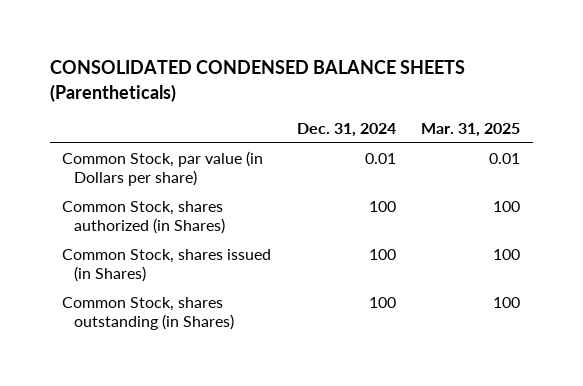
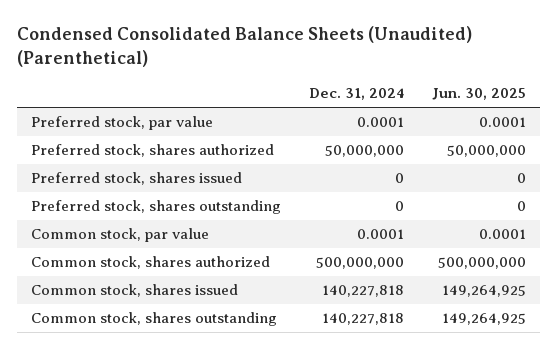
- CONSOLIDATED CONDENSED BALANCE SHEETS (Parentheticals)
+ Condensed Consolidated Balance Sheets (Unaudited) (Parenthetical)
- | Dec. 31, 2024 | Mar. 31, 2025
+ | Dec. 31, 2024 | Jun. 30, 2025
- Common Stock, par value (in Dollars per share) | 0.01 | 0.01
- Common Stock, shares authorized (in Shares) | 100 | 100
- Common Stock, shares issued (in Shares) | 100 | 100
- Common Stock, shares outstanding (in Shares) | 100 | 100
+ Preferred stock, par value | 0.0001 | 0.0001
+ Preferred stock, shares authorized | 50,000,000 | 50,000,000
+ Preferred stock, shares issued | 0 | 0
+ Preferred stock, shares outstanding | 0 | 0
+ Common stock, par value | 0.0001 | 0.0001
+ Common stock, shares authorized | 500,000,000 | 500,000,000
+ Common stock, shares issued | 140,227,818 | 149,264,925
+ Common stock, shares outstanding | 140,227,818 | 149,264,925

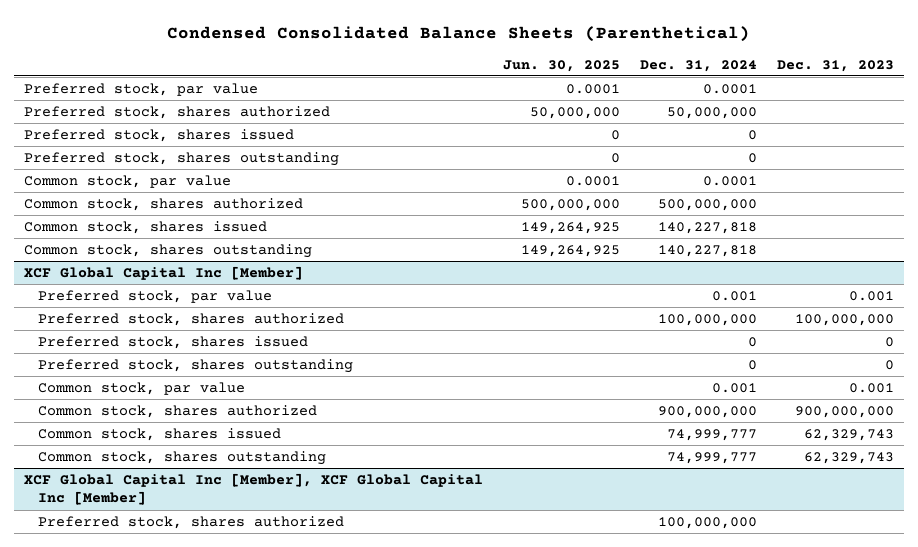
- Condensed Consolidated Balance Sheets (Unaudited) (Parenthetical)
+ Condensed Consolidated Balance Sheets (Parenthetical)
- | Dec. 31, 2024 | Jun. 30, 2025
+ | Jun. 30, 2025 | Dec. 31, 2024 | Dec. 31, 2023
+ XCF Global Capital Inc [Member]
+ Preferred stock, par value | | 0.001 | 0.001
+ Preferred stock, shares authorized | | 100,000,000 | 100,000,000
+ Preferred stock, shares issued | | 0 | 0
+ Preferred stock, shares outstanding | | 0 | 0
+ Common stock, par value | | 0.001 | 0.001
+ Common stock, shares authorized | | 900,000,000 | 900,000,000
+ Common stock, shares issued | | 74,999,777 | 62,329,743
+ Common stock, shares outstanding | | 74,999,777 | 62,329,743
+ XCF Global Capital Inc [Member], XCF Global Capital Inc [Member]
+ Preferred stock, shares authorized | | 100,000,000 |

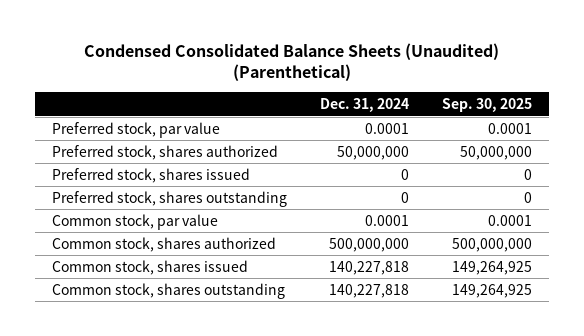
- Condensed Consolidated Balance Sheets (Parenthetical)
+ Condensed Consolidated Balance Sheets (Unaudited) (Parenthetical)
- | Jun. 30, 2025 | Dec. 31, 2024 | Dec. 31, 2023
+ | Dec. 31, 2024 | Sep. 30, 2025
- XCF Global Capital Inc [Member]
- Preferred stock, par value | | 0.001 | 0.001
- Preferred stock, shares authorized | | 100,000,000 | 100,000,000
- Preferred stock, shares issued | | 0 | 0
- Preferred stock, shares outstanding | | 0 | 0
- Common stock, par value | | 0.001 | 0.001
- Common stock, shares authorized | | 900,000,000 | 900,000,000
- Common stock, shares issued | | 74,999,777 | 62,329,743
- Common stock, shares outstanding | | 74,999,777 | 62,329,743
- XCF Global Capital Inc [Member], XCF Global Capital Inc [Member]
- Preferred stock, shares authorized | | 100,000,000 |

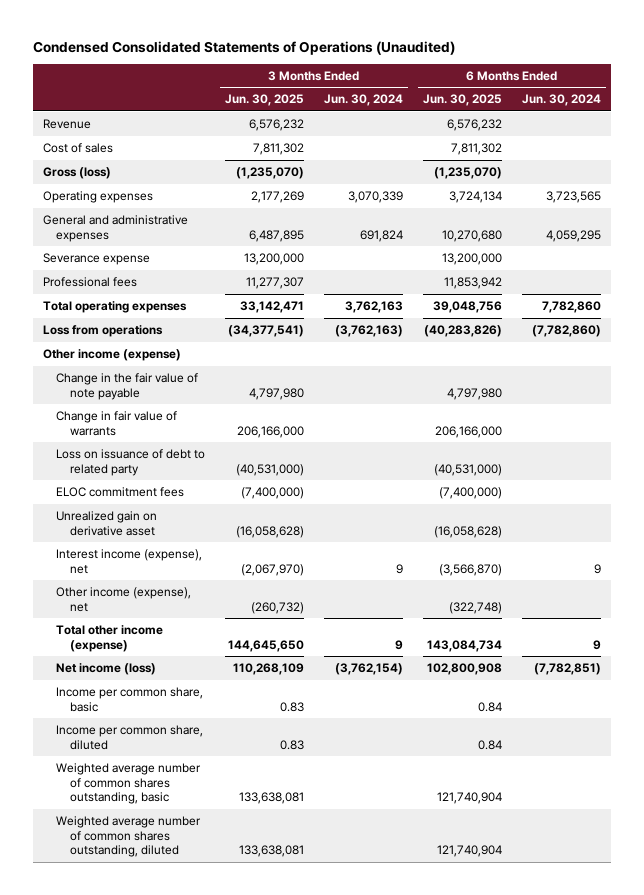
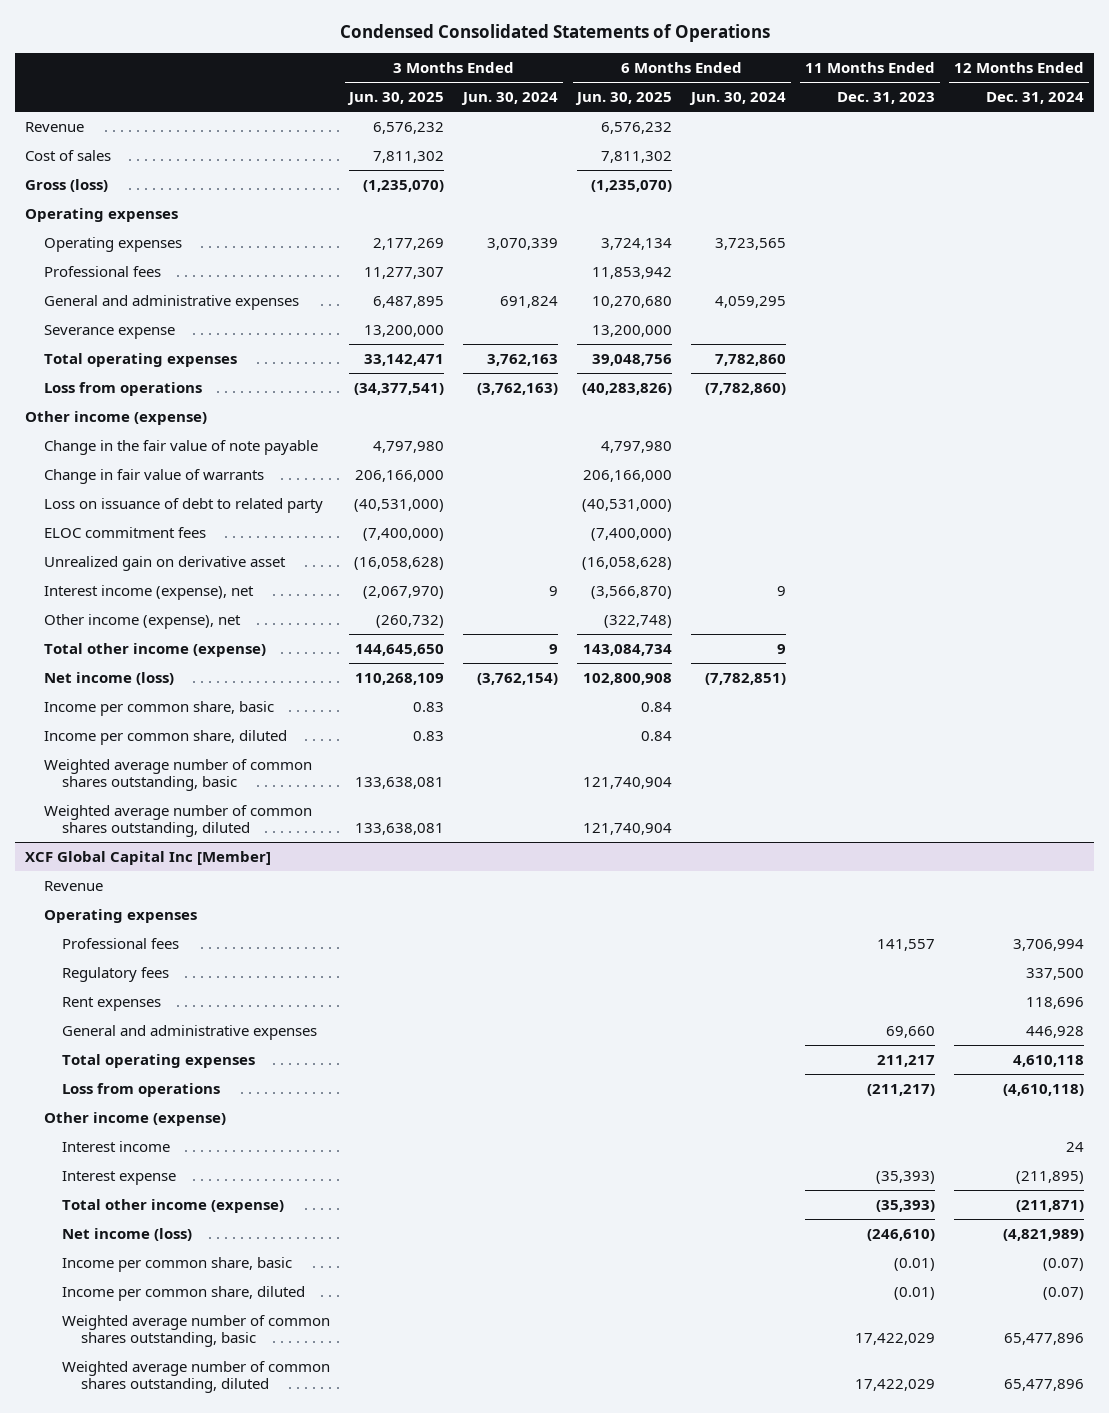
- Condensed Consolidated Statements of Operations (Unaudited)
+ Condensed Consolidated Statements of Operations
- | 3 Months Ended Jun. 30, 2025 | 3 Months Ended Jun. 30, 2024 | 6 Months Ended Jun. 30, 2025 | 6 Months Ended Jun. 30, 2024
+ | 3 Months Ended Jun. 30, 2025 | 3 Months Ended Jun. 30, 2024 | 6 Months Ended Jun. 30, 2025 | 6 Months Ended Jun. 30, 2024 | 11 Months Ended Dec. 31, 2023 | 12 Months Ended Dec. 31, 2024
+ Operating expenses
moved up: Professional fees | 11,277,307 | | 11,853,942 | | |
+ XCF Global Capital Inc [Member]
+ Revenue
+ Operating expenses
+ Professional fees | | | | | 141,557 | 3,706,994
+ Regulatory fees | | | | | | 337,500
+ Rent expenses | | | | | | 118,696
+ General and administrative expenses | | | | | 69,660 | 446,928
+ Total operating expenses | | | | | 211,217 | 4,610,118
+ Loss from operations | | | | | (211,217) | (4,610,118)
+ Other income (expense)
+ Interest income | | | | | | 24
+ Interest expense | | | | | (35,393) | (211,895)
+ Total other income (expense) | | | | | (35,393) | (211,871)
+ Net income (loss) | | | | | (246,610) | (4,821,989)
+ Income per common share, basic | | | | | (0.01) | (0.07)
+ Income per common share, diluted | | | | | (0.01) | (0.07)
+ Weighted average number of common shares outstanding, basic | | | | | 17,422,029 | 65,477,896
+ Weighted average number of common shares outstanding, diluted | | | | | 17,422,029 | 65,477,896

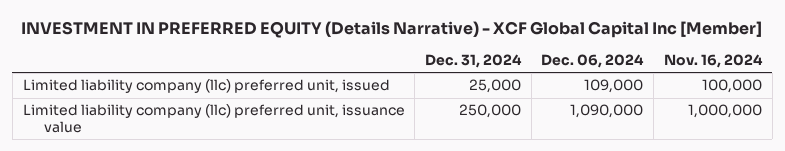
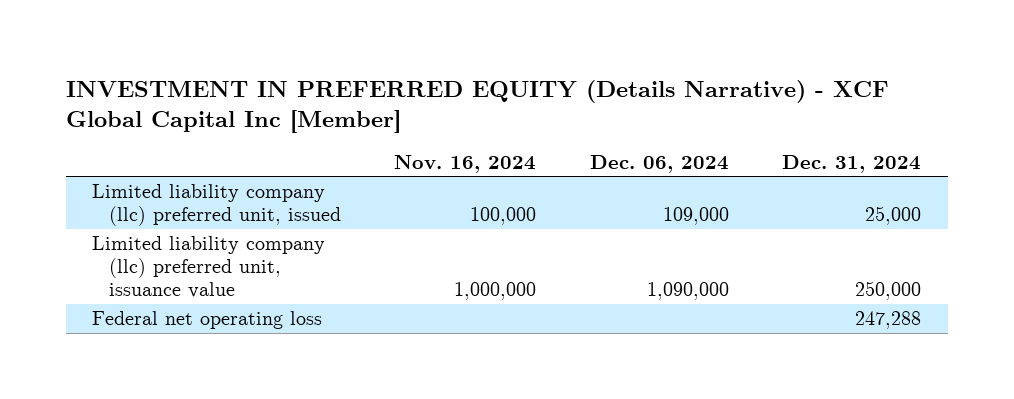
- | Dec. 31, 2024 | Dec. 06, 2024 | Nov. 16, 2024
+ | Nov. 16, 2024 | Dec. 06, 2024 | Dec. 31, 2024
+ Federal net operating loss | | | 247,288

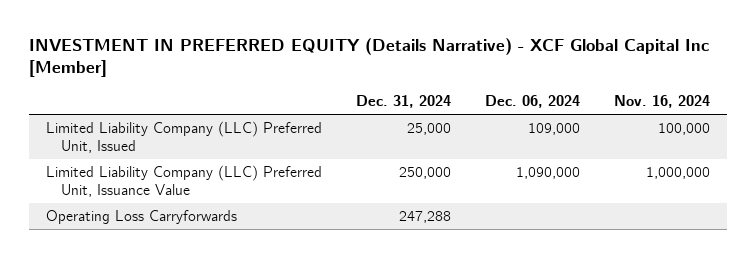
- | Nov. 16, 2024 | Dec. 06, 2024 | Dec. 31, 2024
+ | Dec. 31, 2024 | Dec. 06, 2024 | Nov. 16, 2024
- Limited liability company (llc) preferred unit, issued | 100,000 | 109,000 | 25,000
- Limited liability company (llc) preferred unit, issuance value | 1,000,000 | 1,090,000 | 250,000
- Federal net operating loss | | | 247,288
+ Limited Liability Company (LLC) Preferred Unit, Issued | 25,000 | 109,000 | 100,000
+ Limited Liability Company (LLC) Preferred Unit, Issuance Value | 250,000 | 1,090,000 | 1,000,000
+ Operating Loss Carryforwards | 247,288 | |

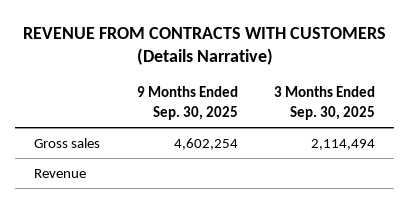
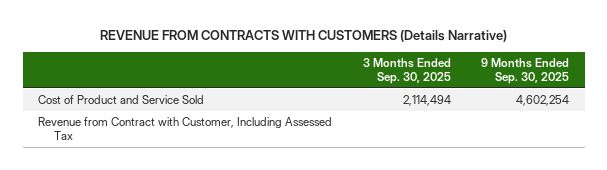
- | 9 Months Ended Sep. 30, 2025 | 3 Months Ended Sep. 30, 2025
+ | 3 Months Ended Sep. 30, 2025 | 9 Months Ended Sep. 30, 2025
- Gross sales | 4,602,254 | 2,114,494
- Revenue
+ Cost of Product and Service Sold | 2,114,494 | 4,602,254
+ Revenue from Contract with Customer, Including Assessed Tax

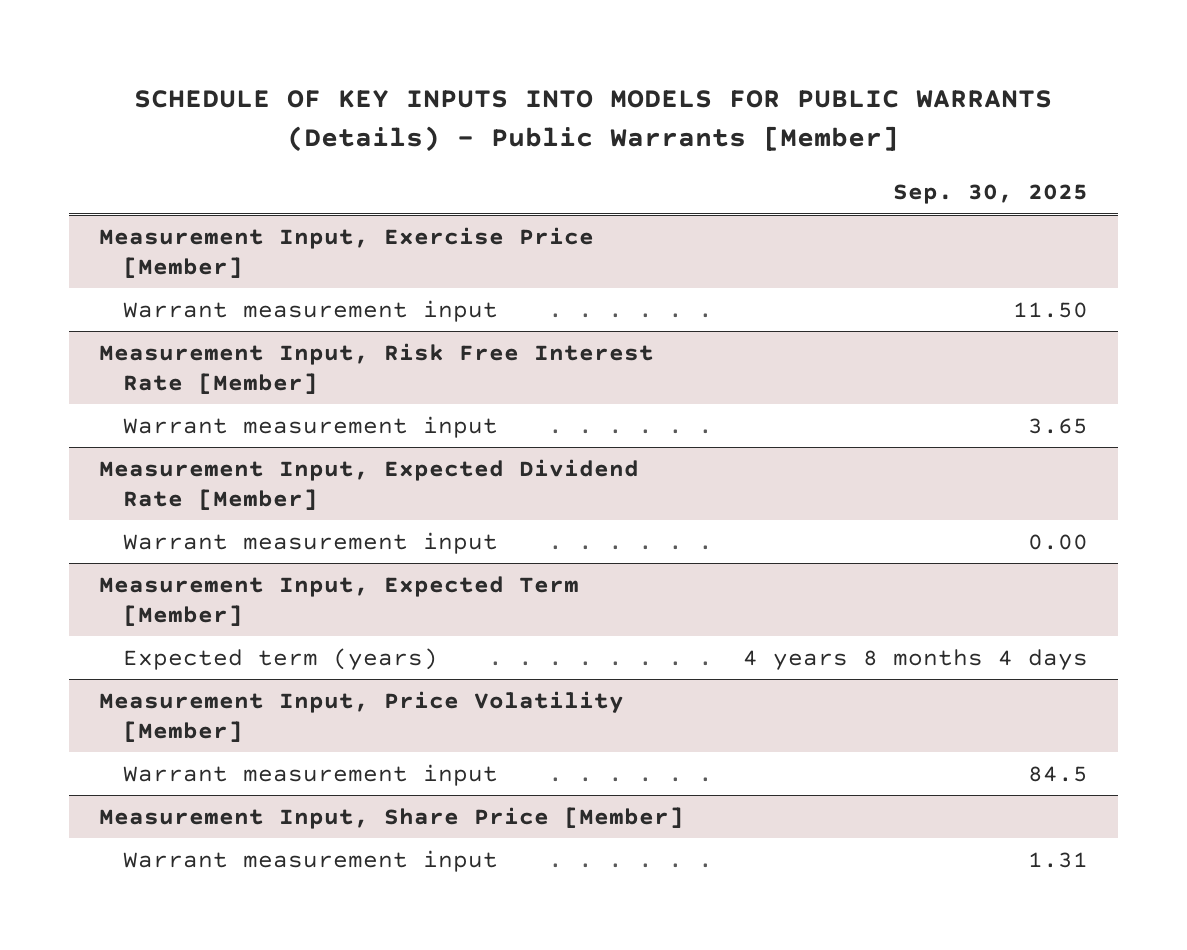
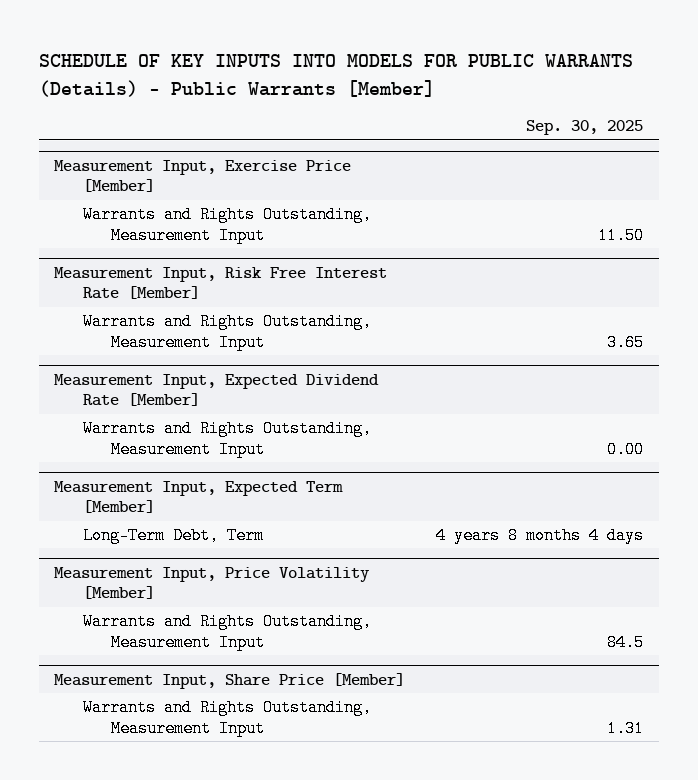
@ Measurement Input, Exercise Price [Member]
- Warrant measurement input | 11.50
+ Warrants and Rights Outstanding, Measurement Input | 11.50
@ Measurement Input, Risk Free Interest Rate [Member]
- Warrant measurement input | 3.65
+ Warrants and Rights Outstanding, Measurement Input | 3.65
@ Measurement Input, Expected Dividend Rate [Member]
- Warrant measurement input | 0.00
+ Warrants and Rights Outstanding, Measurement Input | 0.00
@ Measurement Input, Expected Term [Member]
- Expected term (years) | 4 years 8 months 4 days
+ Long-Term Debt, Term | 4 years 8 months 4 days
@ Measurement Input, Price Volatility [Member]
- Warrant measurement input | 84.5
+ Warrants and Rights Outstanding, Measurement Input | 84.5
@ Measurement Input, Share Price [Member]
- Warrant measurement input | 1.31
+ Warrants and Rights Outstanding, Measurement Input | 1.31

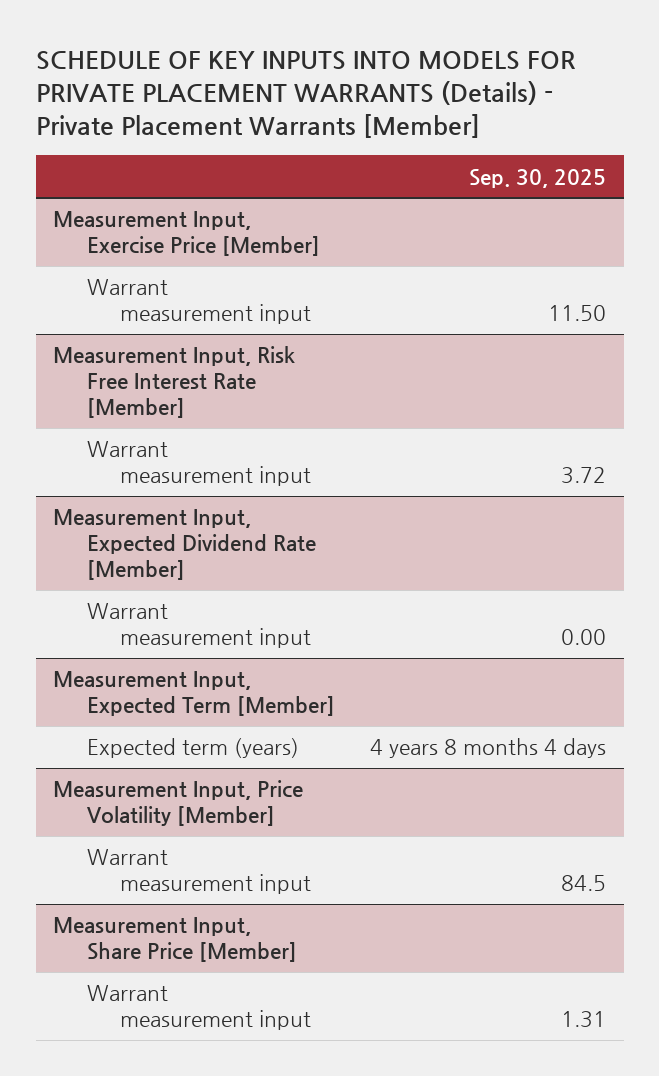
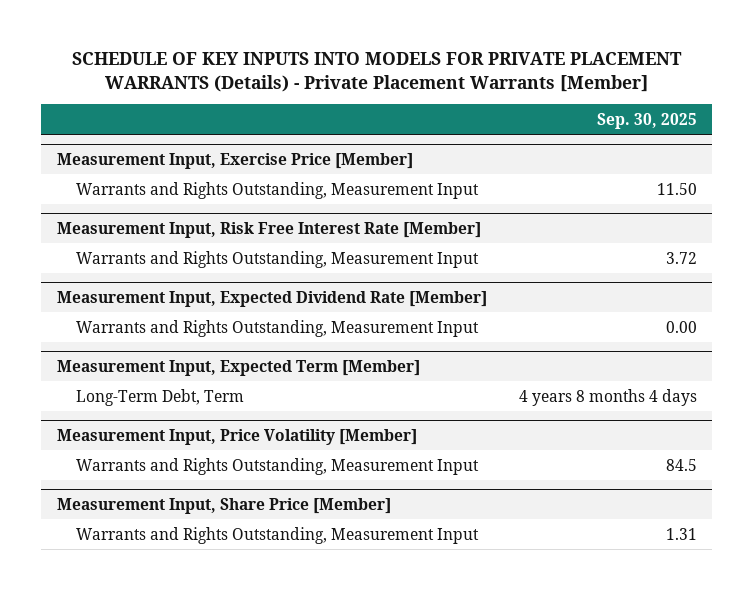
@ Measurement Input, Exercise Price [Member]
- Warrant measurement input | 11.50
+ Warrants and Rights Outstanding, Measurement Input | 11.50
@ Measurement Input, Risk Free Interest Rate [Member]
- Warrant measurement input | 3.72
+ Warrants and Rights Outstanding, Measurement Input | 3.72
@ Measurement Input, Expected Dividend Rate [Member]
- Warrant measurement input | 0.00
+ Warrants and Rights Outstanding, Measurement Input | 0.00
@ Measurement Input, Expected Term [Member]
- Expected term (years) | 4 years 8 months 4 days
+ Long-Term Debt, Term | 4 years 8 months 4 days
@ Measurement Input, Price Volatility [Member]
- Warrant measurement input | 84.5
+ Warrants and Rights Outstanding, Measurement Input | 84.5
@ Measurement Input, Share Price [Member]
- Warrant measurement input | 1.31
+ Warrants and Rights Outstanding, Measurement Input | 1.31

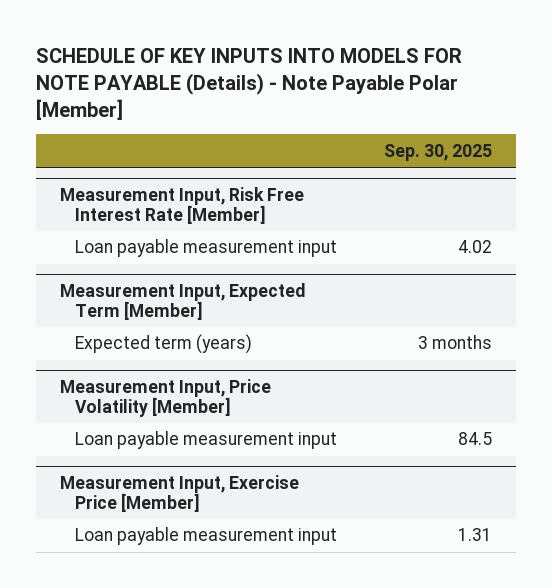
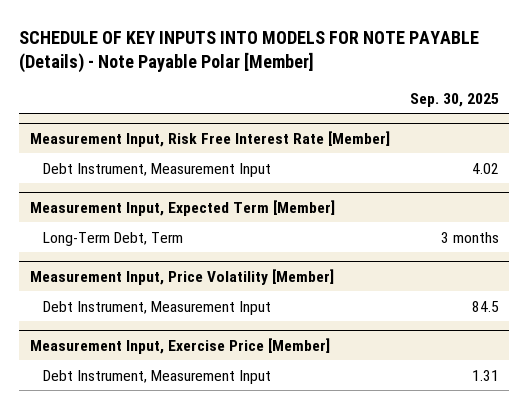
@ Measurement Input, Risk Free Interest Rate [Member]
- Loan payable measurement input | 4.02
+ Debt Instrument, Measurement Input | 4.02
@ Measurement Input, Expected Term [Member]
- Expected term (years) | 3 months
+ Long-Term Debt, Term | 3 months
@ Measurement Input, Price Volatility [Member]
- Loan payable measurement input | 84.5
+ Debt Instrument, Measurement Input | 84.5
@ Measurement Input, Exercise Price [Member]
- Loan payable measurement input | 1.31
+ Debt Instrument, Measurement Input | 1.31

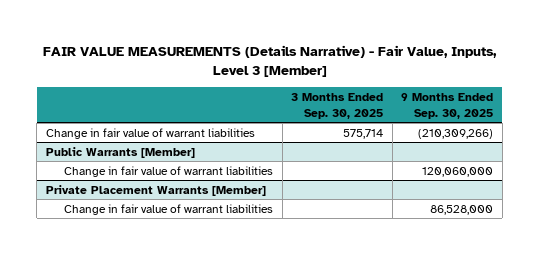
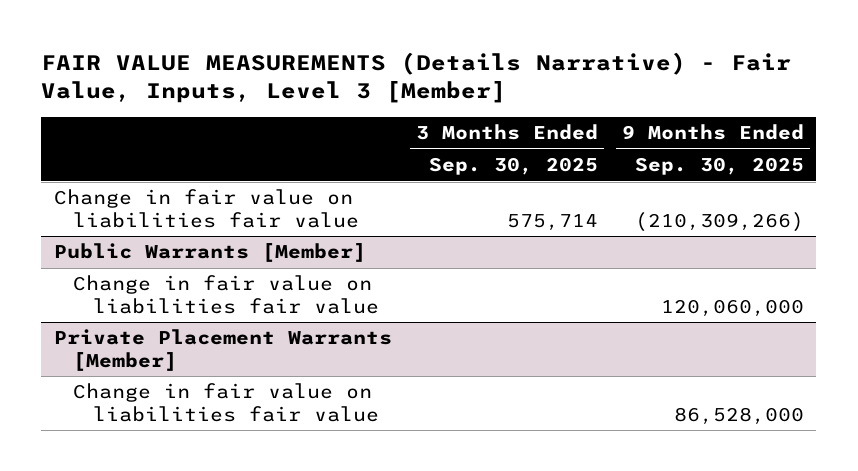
- Change in fair value of warrant liabilities | 575,714 | (210,309,266)
+ Change in fair value on liabilities fair value | 575,714 | (210,309,266)
@ Public Warrants [Member]
- Change in fair value of warrant liabilities | | 120,060,000
+ Change in fair value on liabilities fair value | | 120,060,000
@ Private Placement Warrants [Member]
- Change in fair value of warrant liabilities | | 86,528,000
+ Change in fair value on liabilities fair value | | 86,528,000

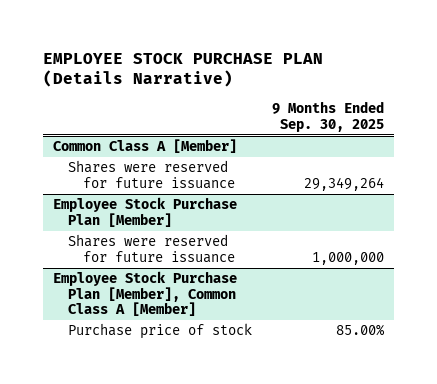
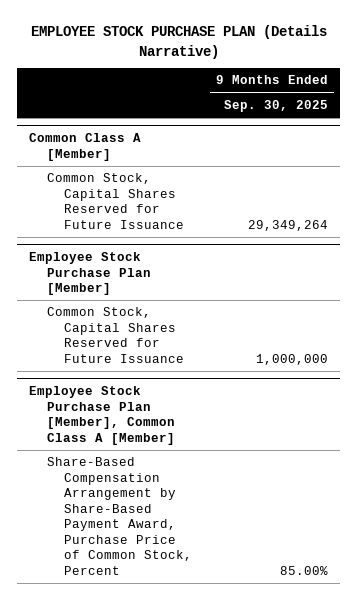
@ Common Class A [Member]
- Shares were reserved for future issuance | 29,349,264
+ Common Stock, Capital Shares Reserved for Future Issuance | 29,349,264
@ Employee Stock Purchase Plan [Member]
- Shares were reserved for future issuance | 1,000,000
+ Common Stock, Capital Shares Reserved for Future Issuance | 1,000,000
@ Employee Stock Purchase Plan [Member], Common Class A [Member]
- Purchase price of stock | 85.00%
+ Share-Based Compensation Arrangement by Share-Based Payment Award, Purchase Price of Common Stock, Percent | 85.00%

